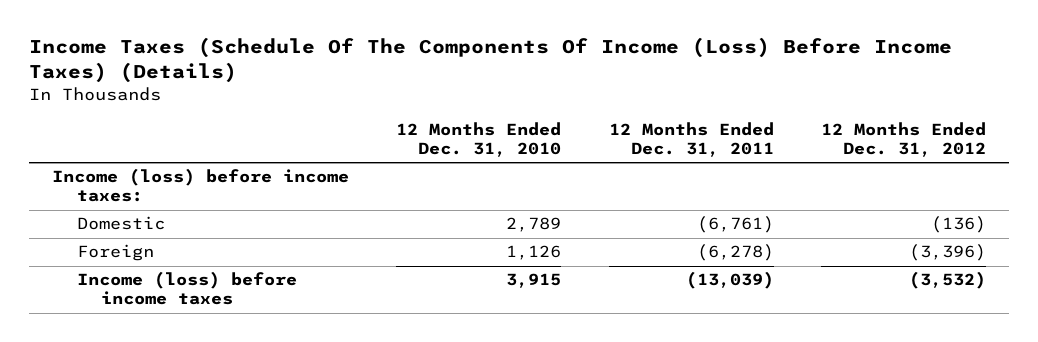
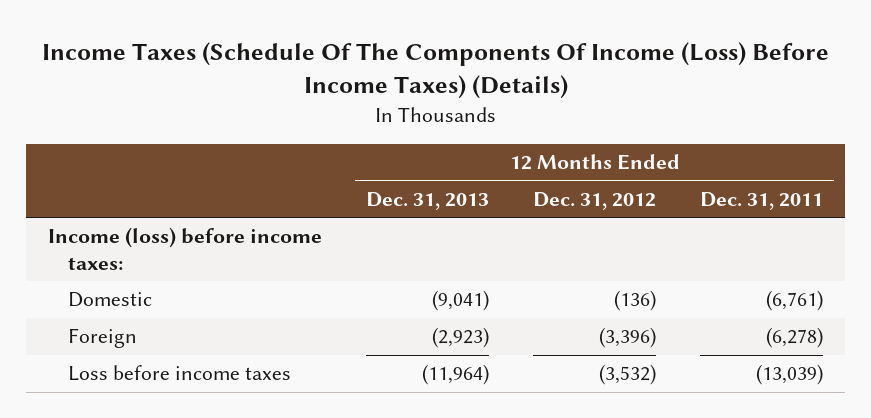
- | 12 Months Ended Dec. 31, 2010 | 12 Months Ended Dec. 31, 2011 | 12 Months Ended Dec. 31, 2012
+ | 12 Months Ended Dec. 31, 2013 | 12 Months Ended Dec. 31, 2012 | 12 Months Ended Dec. 31, 2011
- Income (loss) before income taxes | 3,915 | (13,039) | (3,532)
+ Loss before income taxes | (11,964) | (3,532) | (13,039)

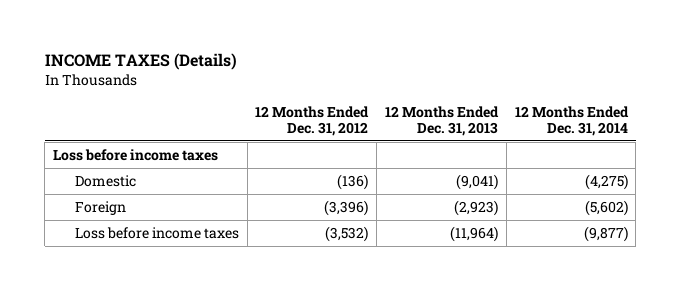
- Income Taxes (Schedule Of The Components Of Income (Loss) Before Income Taxes) (Details)
+ INCOME TAXES (Details)
- | 12 Months Ended Dec. 31, 2013 | 12 Months Ended Dec. 31, 2012 | 12 Months Ended Dec. 31, 2011
+ | 12 Months Ended Dec. 31, 2012 | 12 Months Ended Dec. 31, 2013 | 12 Months Ended Dec. 31, 2014
- Income (loss) before income taxes:
+ Loss before income taxes

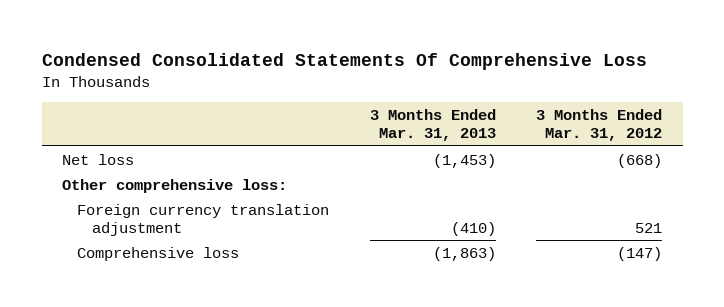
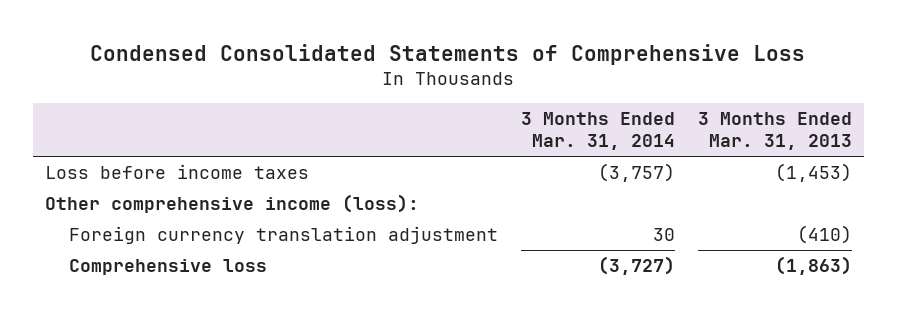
- Condensed Consolidated Statements Of Comprehensive Loss
+ Condensed Consolidated Statements of Comprehensive Loss
- | 3 Months Ended Mar. 31, 2013 | 3 Months Ended Mar. 31, 2012
+ | 3 Months Ended Mar. 31, 2014 | 3 Months Ended Mar. 31, 2013
- Net loss | (1,453) | (668)
- Other comprehensive loss:
+ Loss before income taxes | (3,757) | (1,453)
+ Other comprehensive income (loss):

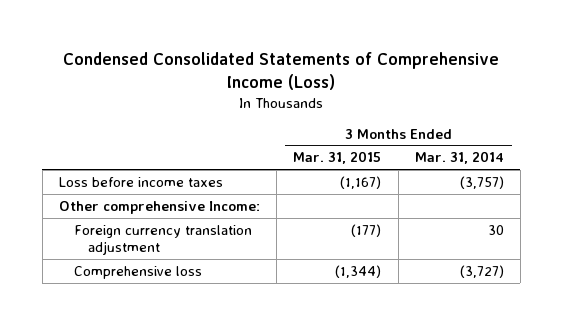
- Condensed Consolidated Statements of Comprehensive Loss
+ Condensed Consolidated Statements of Comprehensive Income (Loss)
- | 3 Months Ended Mar. 31, 2014 | 3 Months Ended Mar. 31, 2013
+ | 3 Months Ended Mar. 31, 2015 | 3 Months Ended Mar. 31, 2014
- Other comprehensive income (loss):
+ Other comprehensive Income:

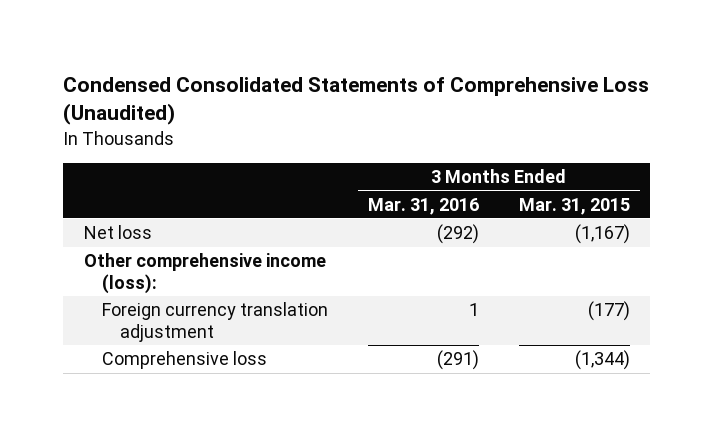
- Condensed Consolidated Statements of Comprehensive Income (Loss)
+ Condensed Consolidated Statements of Comprehensive Loss (Unaudited)
- | 3 Months Ended Mar. 31, 2015 | 3 Months Ended Mar. 31, 2014
+ | 3 Months Ended Mar. 31, 2016 | 3 Months Ended Mar. 31, 2015
- Loss before income taxes | (1,167) | (3,757)
- Other comprehensive Income:
+ Net loss | (292) | (1,167)
+ Other comprehensive income (loss):

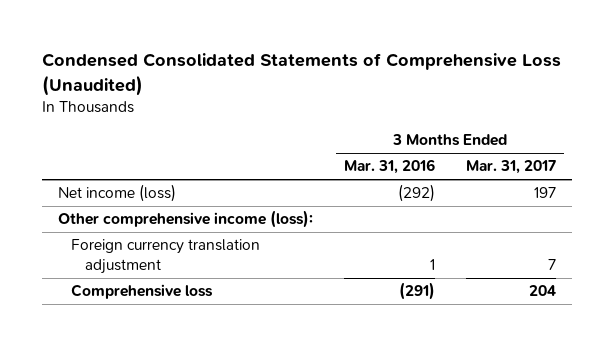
- | 3 Months Ended Mar. 31, 2016 | 3 Months Ended Mar. 31, 2015
+ | 3 Months Ended Mar. 31, 2016 | 3 Months Ended Mar. 31, 2017
- Net loss | (292) | (1,167)
+ Net income (loss) | (292) | 197

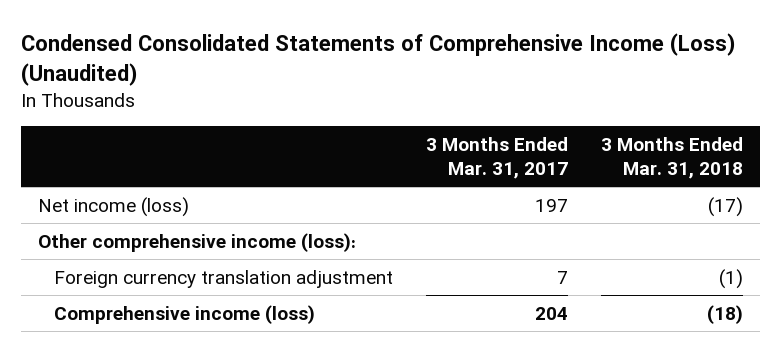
- Condensed Consolidated Statements of Comprehensive Loss (Unaudited)
+ Condensed Consolidated Statements of Comprehensive Income (Loss) (Unaudited)
- | 3 Months Ended Mar. 31, 2016 | 3 Months Ended Mar. 31, 2017
+ | 3 Months Ended Mar. 31, 2017 | 3 Months Ended Mar. 31, 2018
- Comprehensive loss | (291) | 204
+ Comprehensive income (loss) | 204 | (18)

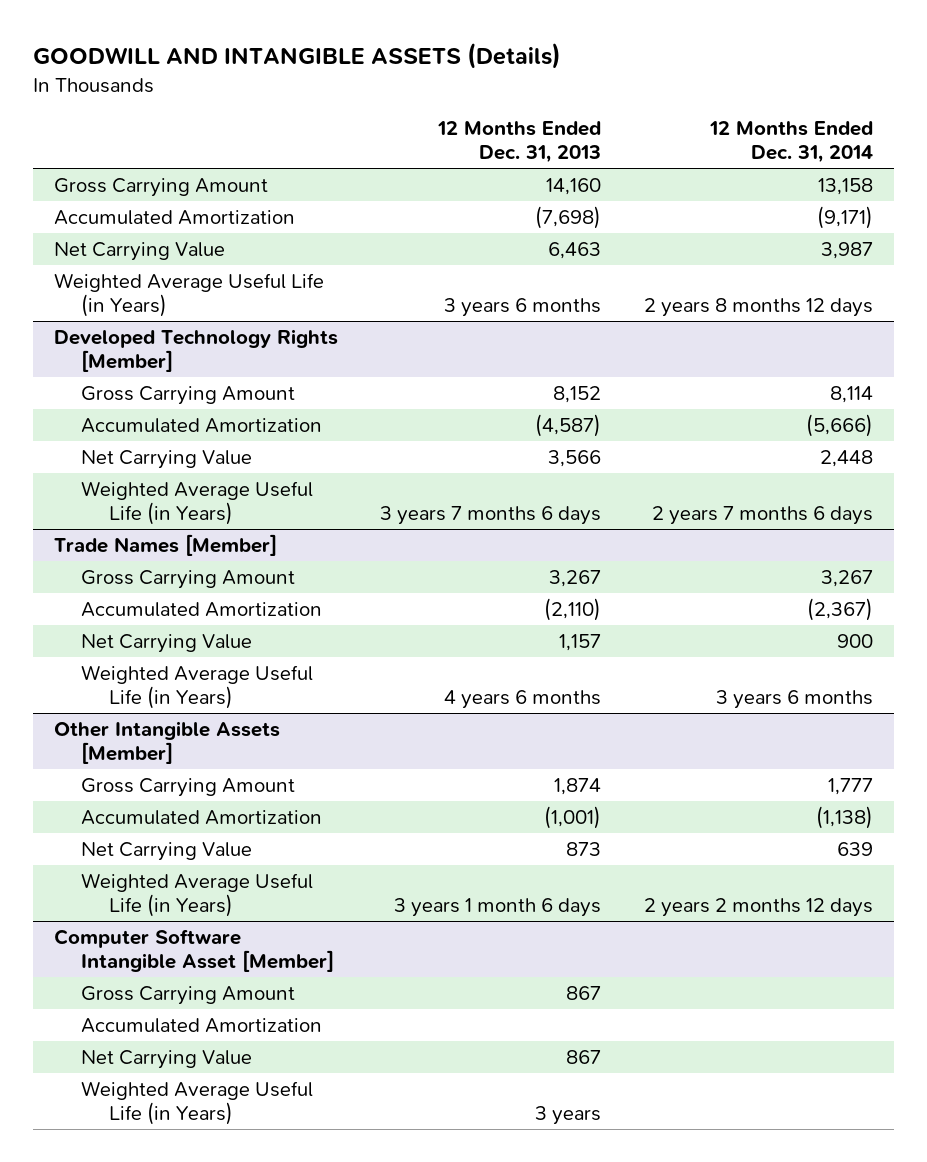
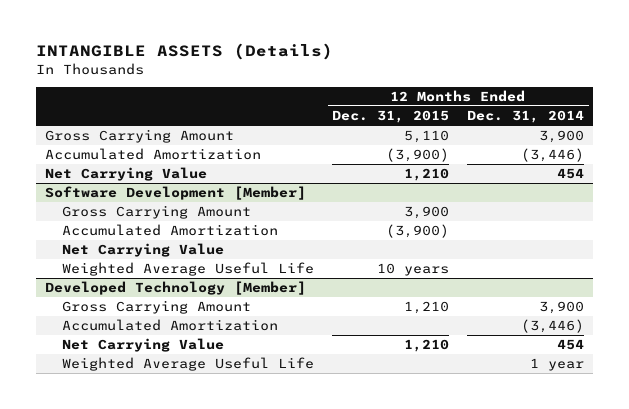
- GOODWILL AND INTANGIBLE ASSETS (Details)
+ INTANGIBLE ASSETS (Details)
- | 12 Months Ended Dec. 31, 2013 | 12 Months Ended Dec. 31, 2014
+ | 12 Months Ended Dec. 31, 2015 | 12 Months Ended Dec. 31, 2014
- Gross Carrying Amount | 14,160 | 13,158
- Accumulated Amortization | (7,698) | (9,171)
- Net Carrying Value | 6,463 | 3,987
- Weighted Average Useful Life (in Years) | 3 years 6 months | 2 years 8 months 12 days
- Developed Technology Rights [Member]
- Gross Carrying Amount | 8,152 | 8,114
- Accumulated Amortization | (4,587) | (5,666)
- Net Carrying Value | 3,566 | 2,448
- Weighted Average Useful Life (in Years) | 3 years 7 months 6 days | 2 years 7 months 6 days
- Trade Names [Member]
- Gross Carrying Amount | 3,267 | 3,267
- Accumulated Amortization | (2,110) | (2,367)
- Net Carrying Value | 1,157 | 900
- Weighted Average Useful Life (in Years) | 4 years 6 months | 3 years 6 months
- Other Intangible Assets [Member]
- Gross Carrying Amount | 1,874 | 1,777
- Accumulated Amortization | (1,001) | (1,138)
- Net Carrying Value | 873 | 639
- Weighted Average Useful Life (in Years) | 3 years 1 month 6 days | 2 years 2 months 12 days
- Computer Software Intangible Asset [Member]
+ Gross Carrying Amount | 5,110 | 3,900
+ Accumulated Amortization | (3,900) | (3,446)
+ Net Carrying Value | 1,210 | 454
+ Software Development [Member]
- Weighted Average Useful Life (in Years) | 3 years |
+ Weighted Average Useful Life | 10 years |
+ Developed Technology [Member]
+ Gross Carrying Amount | 1,210 | 3,900
+ Accumulated Amortization | | (3,446)
+ Net Carrying Value | 1,210 | 454
+ Weighted Average Useful Life | | 1 year

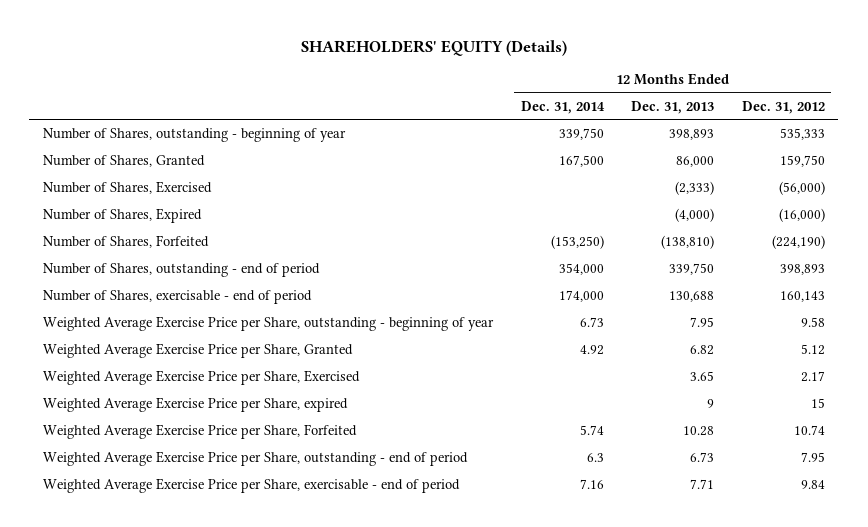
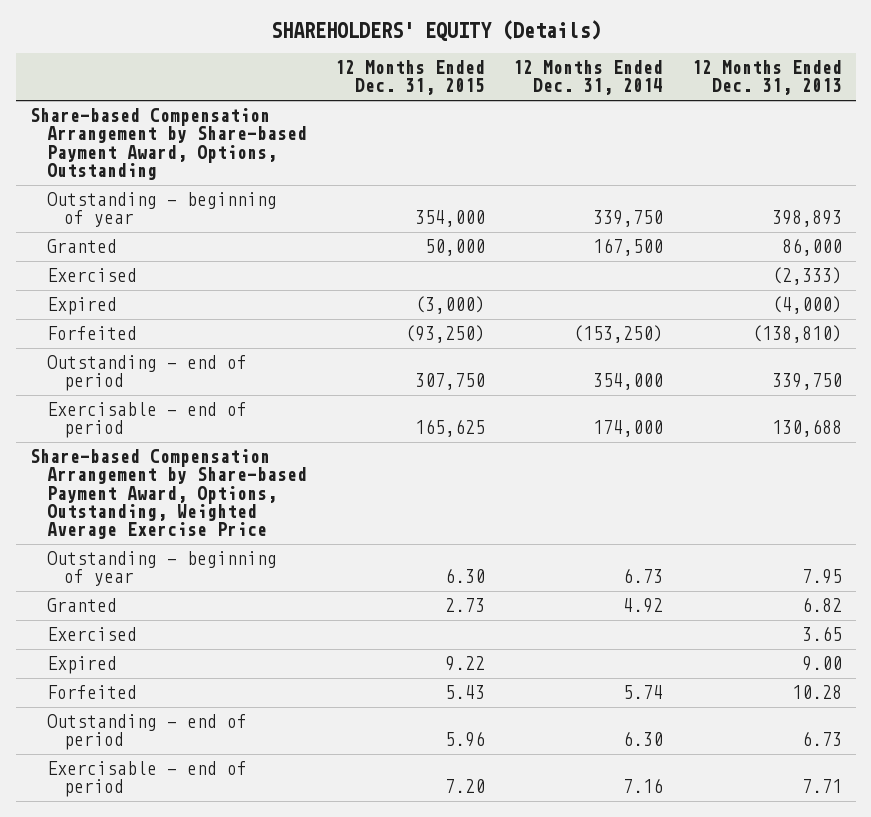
- | 12 Months Ended Dec. 31, 2014 | 12 Months Ended Dec. 31, 2013 | 12 Months Ended Dec. 31, 2012
+ | 12 Months Ended Dec. 31, 2015 | 12 Months Ended Dec. 31, 2014 | 12 Months Ended Dec. 31, 2013
- Number of Shares, outstanding - beginning of year | 339,750 | 398,893 | 535,333
- Number of Shares, Granted | 167,500 | 86,000 | 159,750
- Number of Shares, Exercised | | (2,333) | (56,000)
- Number of Shares, Expired | | (4,000) | (16,000)
- Number of Shares, Forfeited | (153,250) | (138,810) | (224,190)
- Number of Shares, outstanding - end of period | 354,000 | 339,750 | 398,893
- Number of Shares, exercisable - end of period | 174,000 | 130,688 | 160,143
- Weighted Average Exercise Price per Share, outstanding - beginning of year | 6.73 | 7.95 | 9.58
- Weighted Average Exercise Price per Share, Granted | 4.92 | 6.82 | 5.12
- Weighted Average Exercise Price per Share, Exercised | | 3.65 | 2.17
- Weighted Average Exercise Price per Share, expired | | 9 | 15
- Weighted Average Exercise Price per Share, Forfeited | 5.74 | 10.28 | 10.74
- Weighted Average Exercise Price per Share, outstanding - end of period | 6.3 | 6.73 | 7.95
- Weighted Average Exercise Price per Share, exercisable - end of period | 7.16 | 7.71 | 9.84
+ Share-based Compensation Arrangement by Share-based Payment Award, Options, Outstanding
+ Outstanding - beginning of year | 354,000 | 339,750 | 398,893
+ Granted | 50,000 | 167,500 | 86,000
+ Exercised | | | (2,333)
+ Expired | (3,000) | | (4,000)
+ Forfeited | (93,250) | (153,250) | (138,810)
+ Outstanding - end of period | 307,750 | 354,000 | 339,750
+ Exercisable - end of period | 165,625 | 174,000 | 130,688
+ Share-based Compensation Arrangement by Share-based Payment Award, Options, Outstanding, Weighted Average Exercise Price
+ Outstanding - beginning of year | 6.30 | 6.73 | 7.95
+ Granted | 2.73 | 4.92 | 6.82
+ Exercised | | | 3.65
+ Expired | 9.22 | | 9.00
+ Forfeited | 5.43 | 5.74 | 10.28
+ Outstanding - end of period | 5.96 | 6.30 | 6.73
+ Exercisable - end of period | 7.20 | 7.16 | 7.71

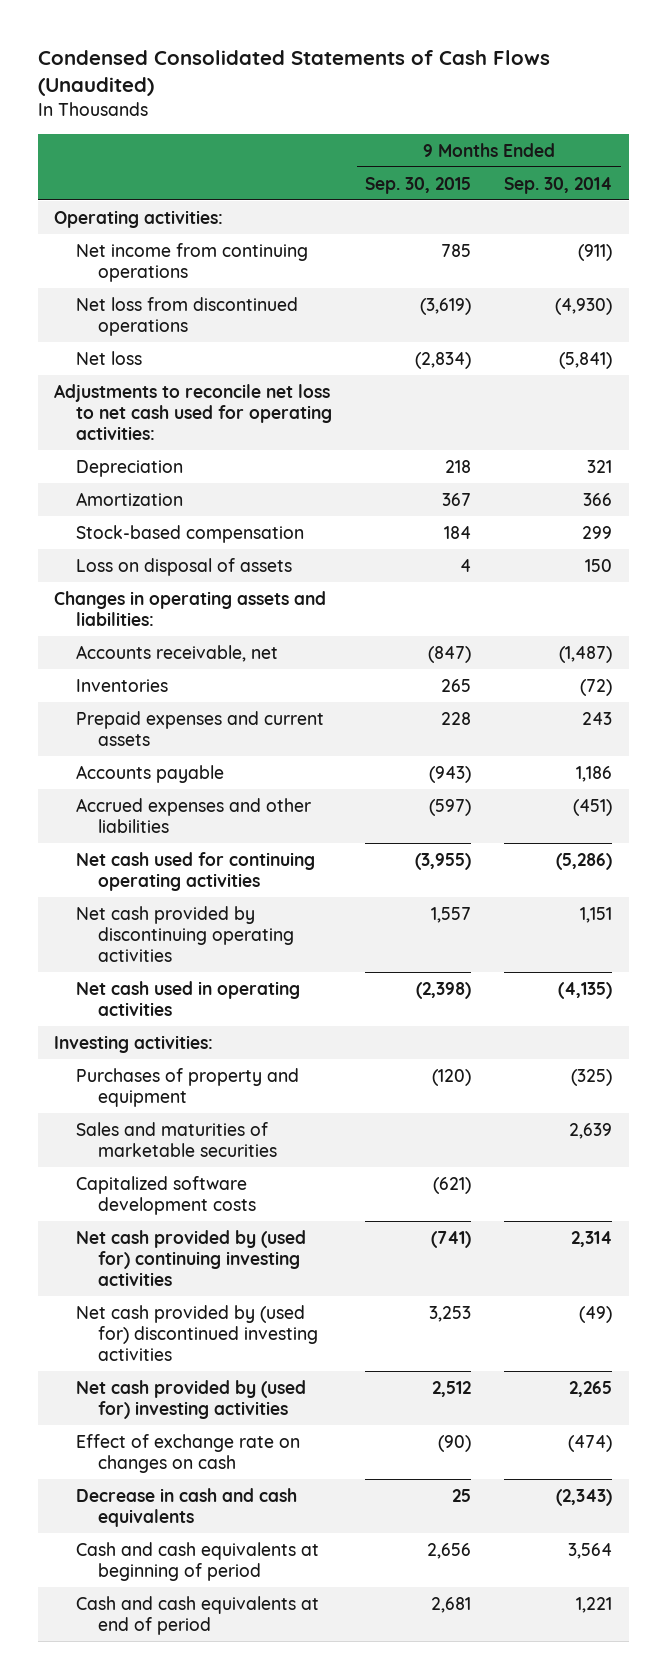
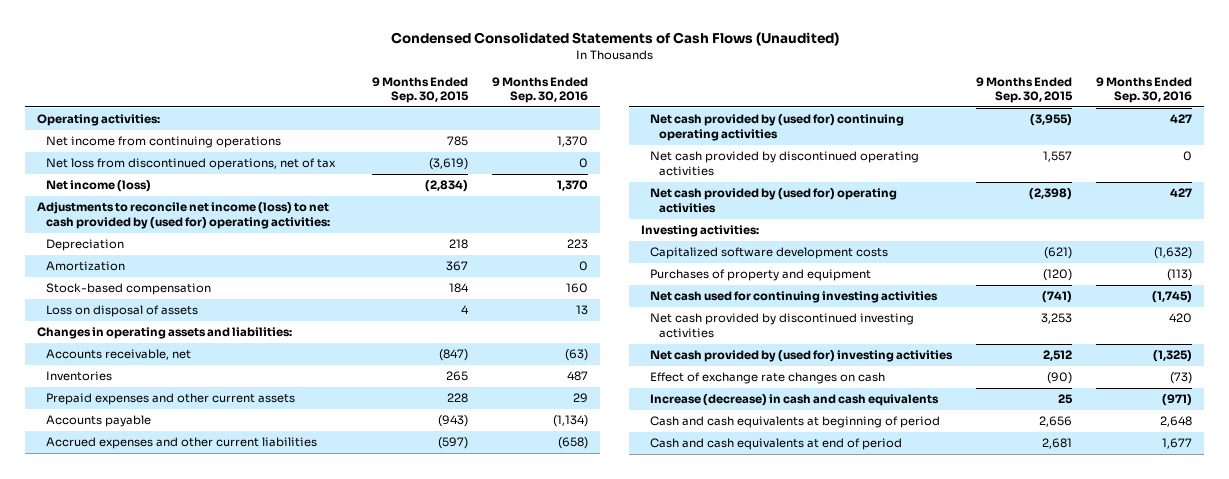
- | 9 Months Ended Sep. 30, 2015 | 9 Months Ended Sep. 30, 2014
+ | 9 Months Ended Sep. 30, 2015 | 9 Months Ended Sep. 30, 2016
- Net loss from discontinued operations | (3,619) | (4,930)
- Net loss | (2,834) | (5,841)
- Adjustments to reconcile net loss to net cash used for operating activities:
+ Net loss from discontinued operations, net of tax | (3,619) | 0
+ Net income (loss) | (2,834) | 1,370
+ Adjustments to reconcile net income (loss) to net cash provided by (used for) operating activities:
- Prepaid expenses and current assets | 228 | 243
+ Prepaid expenses and other current assets | 228 | 29
- Accrued expenses and other liabilities | (597) | (451)
- Net cash used for continuing operating activities | (3,955) | (5,286)
- Net cash provided by discontinuing operating activities | 1,557 | 1,151
- Net cash used in operating activities | (2,398) | (4,135)
+ Accrued expenses and other current liabilities | (597) | (658)
+ Net cash provided by (used for) continuing operating activities | (3,955) | 427
+ Net cash provided by discontinued operating activities | 1,557 | 0
+ Net cash provided by (used for) operating activities | (2,398) | 427
- Sales and maturities of marketable securities | | 2,639
- Net cash provided by (used for) continuing investing activities | (741) | 2,314
- Net cash provided by (used for) discontinued investing activities | 3,253 | (49)
moved down: Purchases of property and equipment | (120) | (113)
+ Net cash used for continuing investing activities | (741) | (1,745)
+ Net cash provided by discontinued investing activities | 3,253 | 420
- Effect of exchange rate on changes on cash | (90) | (474)
- Decrease in cash and cash equivalents | 25 | (2,343)
+ Effect of exchange rate changes on cash | (90) | (73)
+ Increase (decrease) in cash and cash equivalents | 25 | (971)

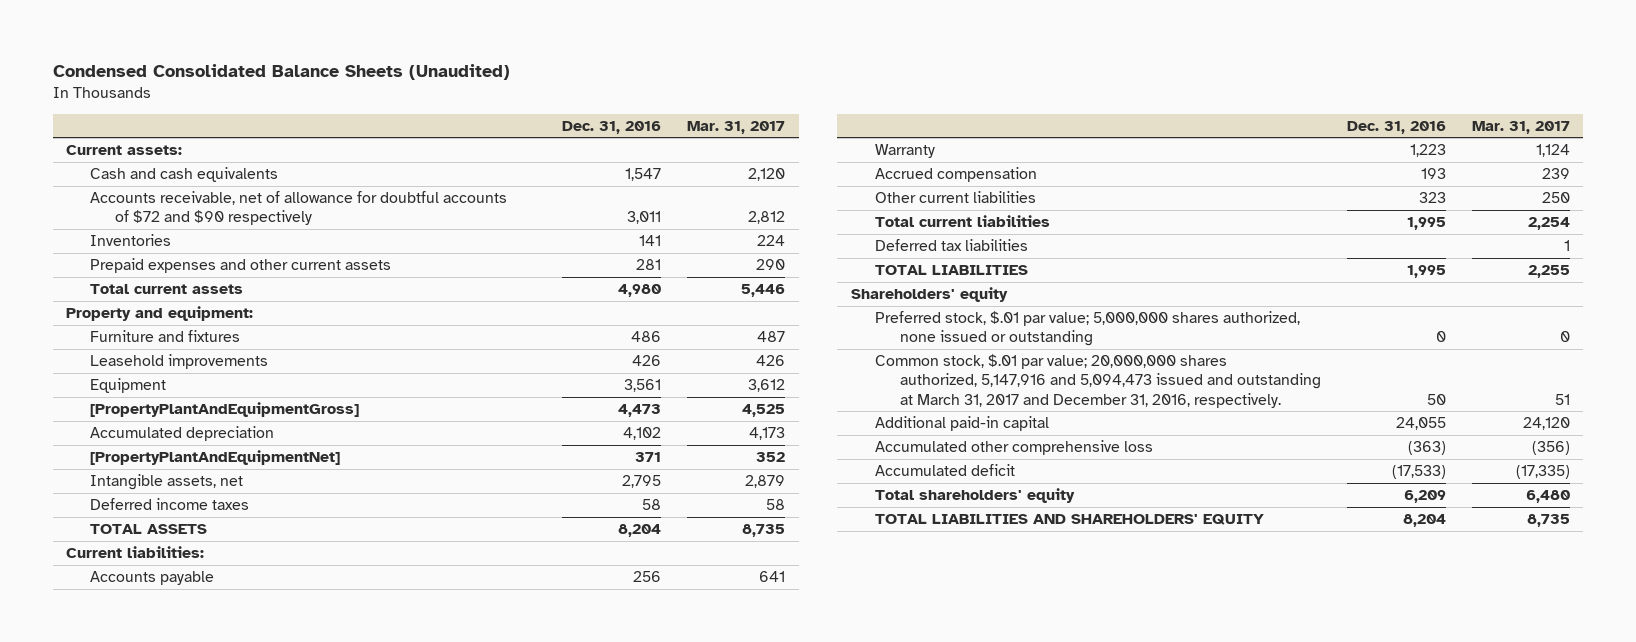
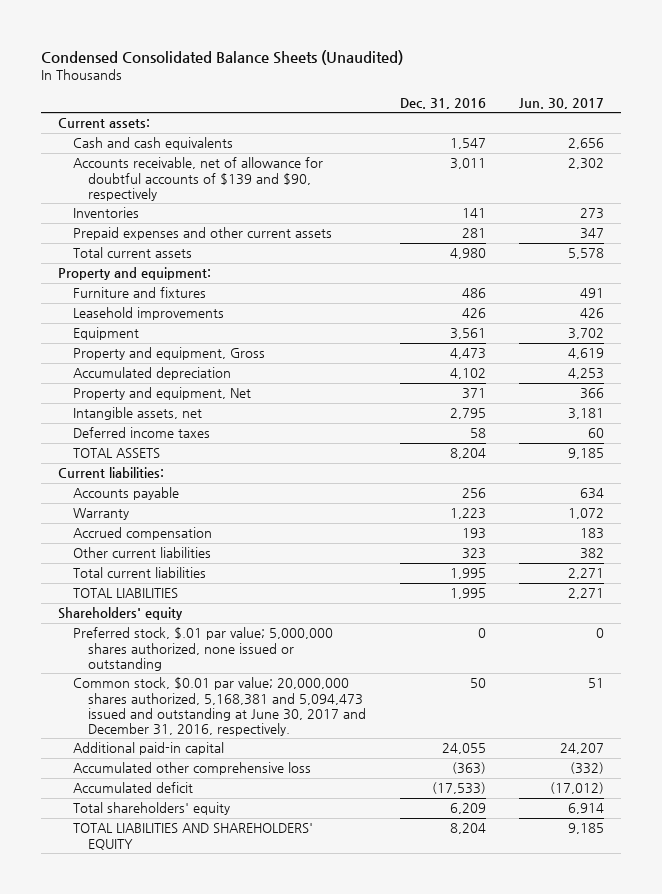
- | Dec. 31, 2016 | Mar. 31, 2017
+ | Dec. 31, 2016 | Jun. 30, 2017
- Accounts receivable, net of allowance for doubtful accounts of $72 and $90 respectively | 3,011 | 2,812
+ Accounts receivable, net of allowance for doubtful accounts of $139 and $90, respectively | 3,011 | 2,302
- [PropertyPlantAndEquipmentGross] | 4,473 | 4,525
+ Property and equipment, Gross | 4,473 | 4,619
- [PropertyPlantAndEquipmentNet] | 371 | 352
+ Property and equipment, Net | 371 | 366
- Deferred tax liabilities | | 1
- Common stock, $.01 par value; 20,000,000 shares authorized, 5,147,916 and 5,094,473 issued and outstanding at March 31, 2017 and December 31, 2016, respectively. | 50 | 51
+ Common stock, $0.01 par value; 20,000,000 shares authorized, 5,168,381 and 5,094,473 issued and outstanding at June 30, 2017 and December 31, 2016, respectively. | 50 | 51

